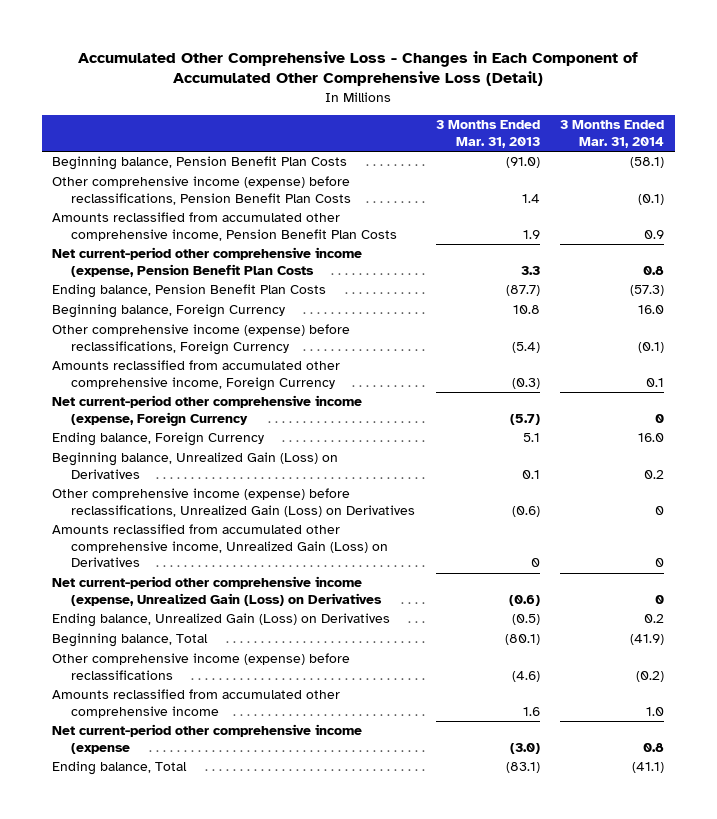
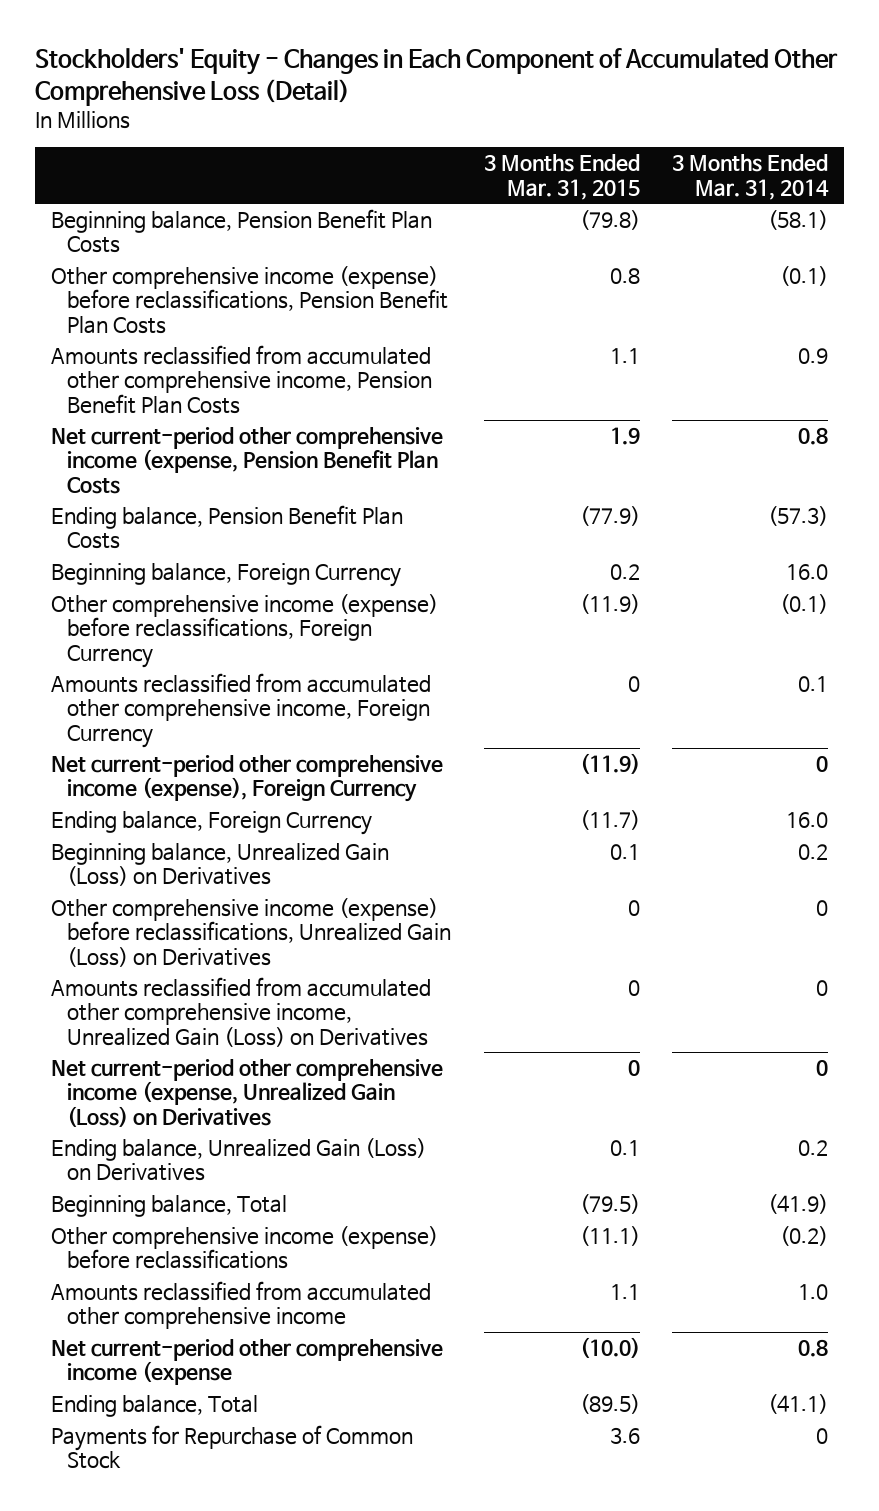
- Accumulated Other Comprehensive Loss - Changes in Each Component of Accumulated Other Comprehensive Loss (Detail)
+ Stockholders' Equity - Changes in Each Component of Accumulated Other Comprehensive Loss (Detail)
- | 3 Months Ended Mar. 31, 2013 | 3 Months Ended Mar. 31, 2014
+ | 3 Months Ended Mar. 31, 2015 | 3 Months Ended Mar. 31, 2014
- Net current-period other comprehensive income (expense, Foreign Currency | (5.7) | 0
+ Net current-period other comprehensive income (expense), Foreign Currency | (11.9) | 0
+ Payments for Repurchase of Common Stock | 3.6 | 0

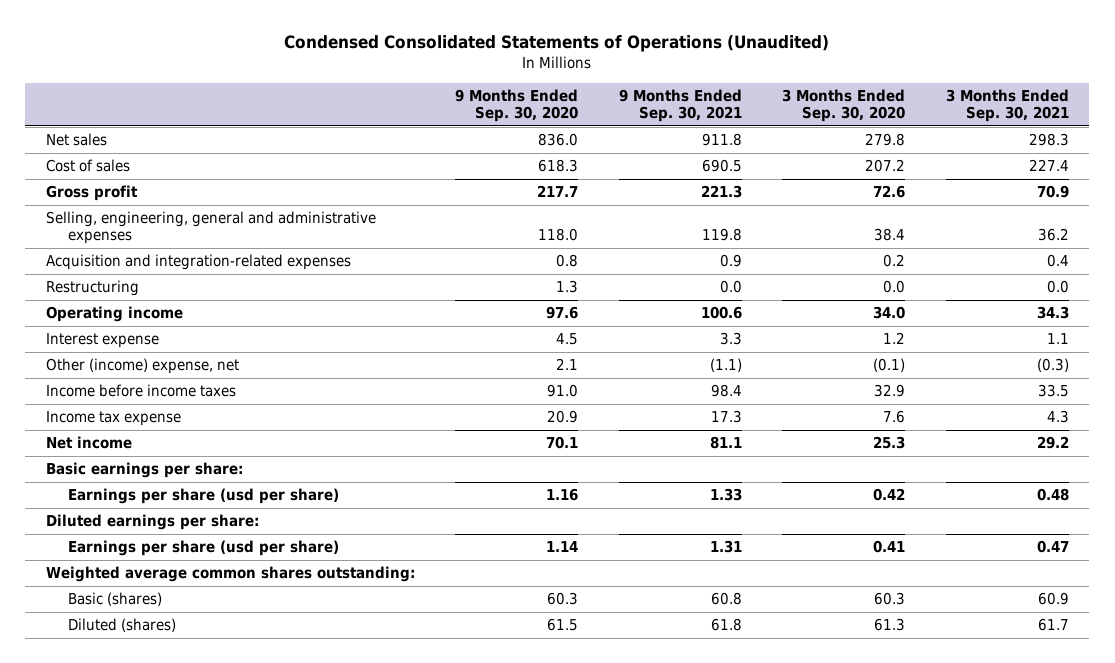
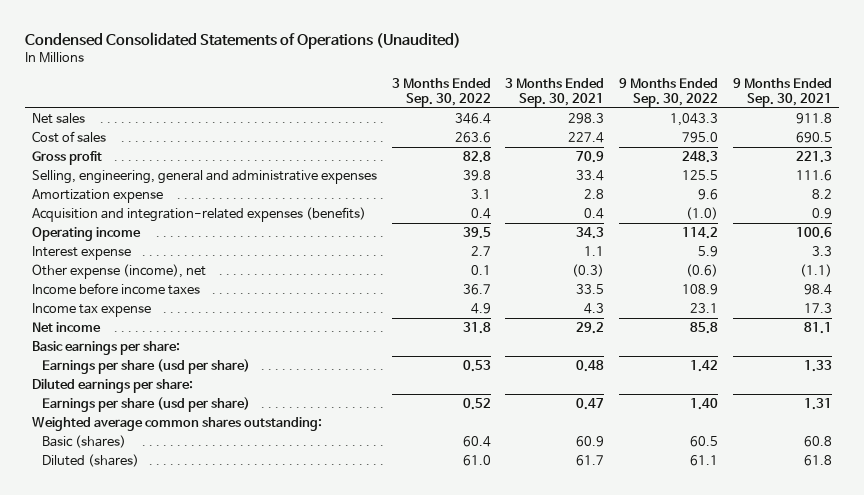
- | 9 Months Ended Sep. 30, 2020 | 9 Months Ended Sep. 30, 2021 | 3 Months Ended Sep. 30, 2020 | 3 Months Ended Sep. 30, 2021
+ | 3 Months Ended Sep. 30, 2022 | 3 Months Ended Sep. 30, 2021 | 9 Months Ended Sep. 30, 2022 | 9 Months Ended Sep. 30, 2021
- Selling, engineering, general and administrative expenses | 118.0 | 119.8 | 38.4 | 36.2
- Acquisition and integration-related expenses | 0.8 | 0.9 | 0.2 | 0.4
- Restructuring | 1.3 | 0.0 | 0.0 | 0.0
+ Selling, engineering, general and administrative expenses | 39.8 | 33.4 | 125.5 | 111.6
+ Amortization expense | 3.1 | 2.8 | 9.6 | 8.2
+ Acquisition and integration-related expenses (benefits) | 0.4 | 0.4 | (1.0) | 0.9
- Other (income) expense, net | 2.1 | (1.1) | (0.1) | (0.3)
+ Other expense (income), net | 0.1 | (0.3) | (0.6) | (1.1)

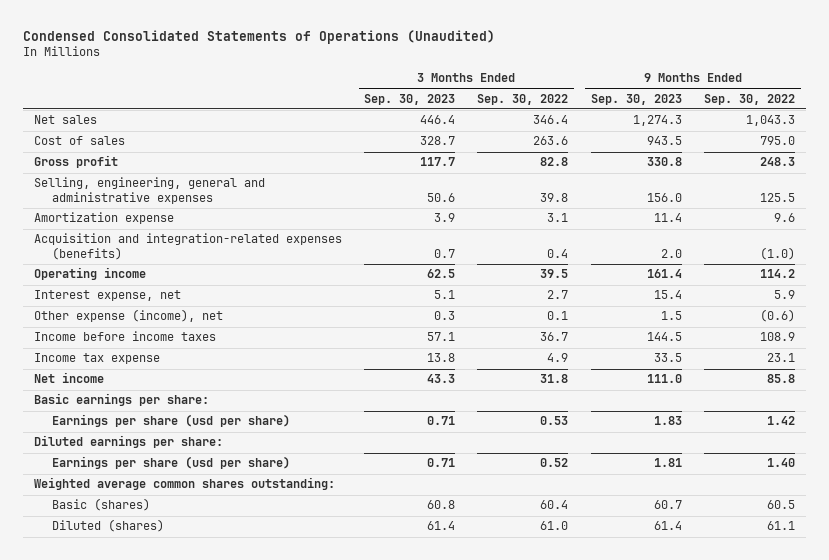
- | 3 Months Ended Sep. 30, 2022 | 3 Months Ended Sep. 30, 2021 | 9 Months Ended Sep. 30, 2022 | 9 Months Ended Sep. 30, 2021
+ | 3 Months Ended Sep. 30, 2023 | 3 Months Ended Sep. 30, 2022 | 9 Months Ended Sep. 30, 2023 | 9 Months Ended Sep. 30, 2022
- Interest expense | 2.7 | 1.1 | 5.9 | 3.3
+ Interest expense, net | 5.1 | 2.7 | 15.4 | 5.9

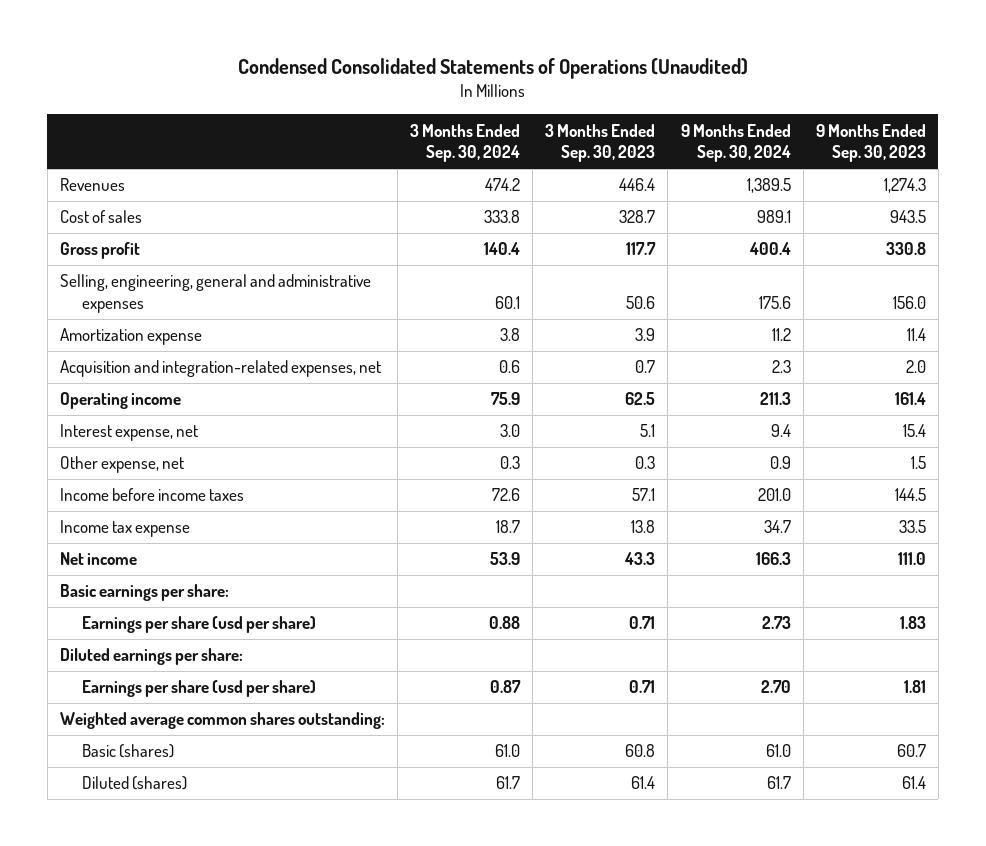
- | 3 Months Ended Sep. 30, 2023 | 3 Months Ended Sep. 30, 2022 | 9 Months Ended Sep. 30, 2023 | 9 Months Ended Sep. 30, 2022
+ | 3 Months Ended Sep. 30, 2024 | 3 Months Ended Sep. 30, 2023 | 9 Months Ended Sep. 30, 2024 | 9 Months Ended Sep. 30, 2023
- Net sales | 446.4 | 346.4 | 1,274.3 | 1,043.3
+ Revenues | 474.2 | 446.4 | 1,389.5 | 1,274.3
- Acquisition and integration-related expenses (benefits) | 0.7 | 0.4 | 2.0 | (1.0)
+ Acquisition and integration-related expenses, net | 0.6 | 0.7 | 2.3 | 2.0
- Other expense (income), net | 0.3 | 0.1 | 1.5 | (0.6)
+ Other expense, net | 0.3 | 0.3 | 0.9 | 1.5

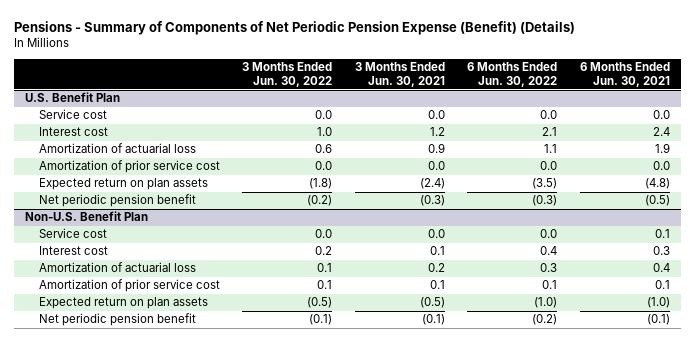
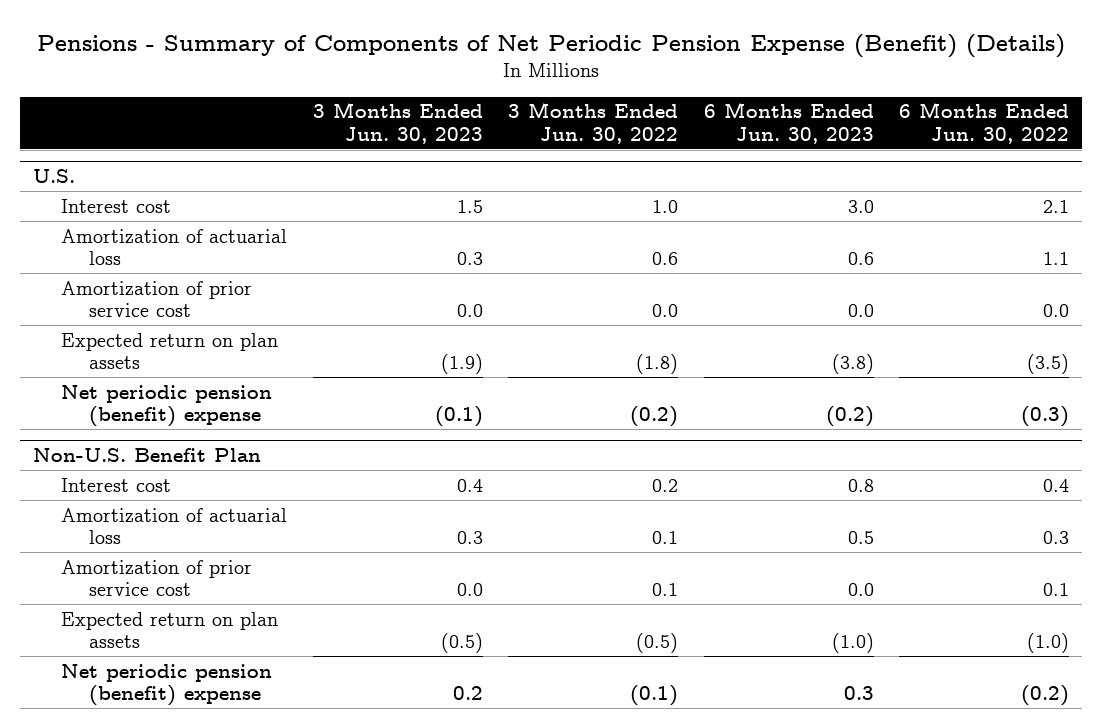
- | 3 Months Ended Jun. 30, 2022 | 3 Months Ended Jun. 30, 2021 | 6 Months Ended Jun. 30, 2022 | 6 Months Ended Jun. 30, 2021
+ | 3 Months Ended Jun. 30, 2023 | 3 Months Ended Jun. 30, 2022 | 6 Months Ended Jun. 30, 2023 | 6 Months Ended Jun. 30, 2022
- U.S. Benefit Plan
- Service cost | 0.0 | 0.0 | 0.0 | 0.0
+ U.S.
- Net periodic pension benefit | (0.2) | (0.3) | (0.3) | (0.5)
+ Net periodic pension (benefit) expense | (0.1) | (0.2) | (0.2) | (0.3)
@ Non-U.S. Benefit Plan
- Service cost | 0.0 | 0.0 | 0.0 | 0.1
- Net periodic pension benefit | (0.1) | (0.1) | (0.2) | (0.1)
+ Net periodic pension (benefit) expense | 0.2 | (0.1) | 0.3 | (0.2)

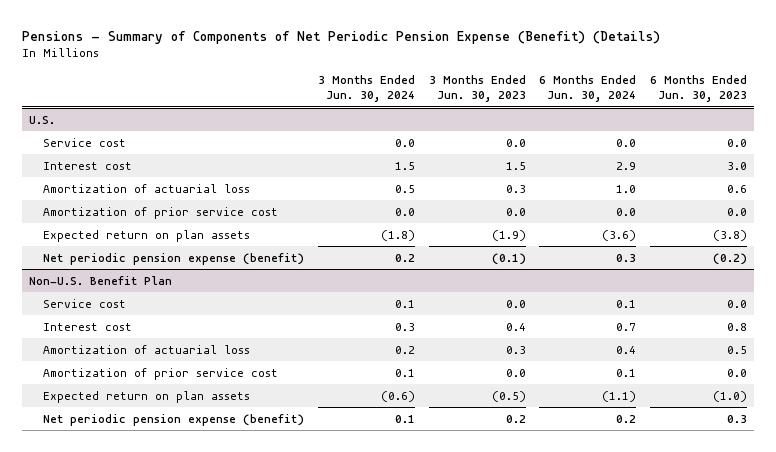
- | 3 Months Ended Jun. 30, 2023 | 3 Months Ended Jun. 30, 2022 | 6 Months Ended Jun. 30, 2023 | 6 Months Ended Jun. 30, 2022
+ | 3 Months Ended Jun. 30, 2024 | 3 Months Ended Jun. 30, 2023 | 6 Months Ended Jun. 30, 2024 | 6 Months Ended Jun. 30, 2023
@ U.S.
+ Service cost | 0.0 | 0.0 | 0.0 | 0.0
- Net periodic pension (benefit) expense | (0.1) | (0.2) | (0.2) | (0.3)
+ Net periodic pension expense (benefit) | 0.2 | (0.1) | 0.3 | (0.2)
@ Non-U.S. Benefit Plan
+ Service cost | 0.1 | 0.0 | 0.1 | 0.0
- Net periodic pension (benefit) expense | 0.2 | (0.1) | 0.3 | (0.2)
+ Net periodic pension expense (benefit) | 0.1 | 0.2 | 0.2 | 0.3

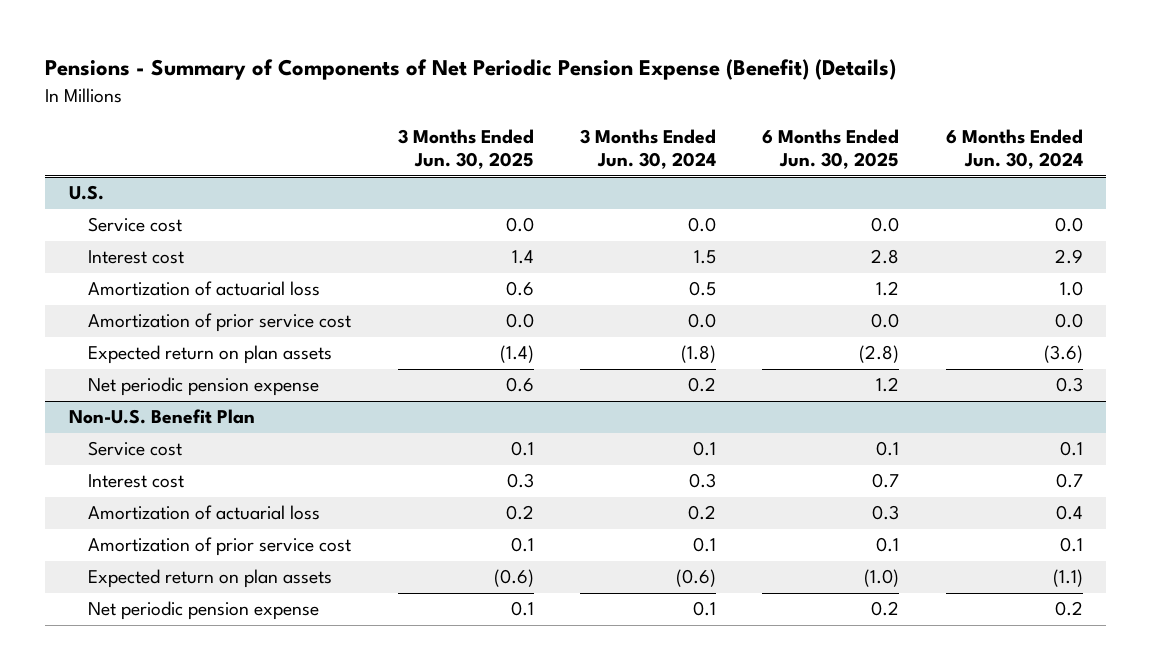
- | 3 Months Ended Jun. 30, 2024 | 3 Months Ended Jun. 30, 2023 | 6 Months Ended Jun. 30, 2024 | 6 Months Ended Jun. 30, 2023
+ | 3 Months Ended Jun. 30, 2025 | 3 Months Ended Jun. 30, 2024 | 6 Months Ended Jun. 30, 2025 | 6 Months Ended Jun. 30, 2024
@ U.S.
- Net periodic pension expense (benefit) | 0.2 | (0.1) | 0.3 | (0.2)
+ Net periodic pension expense | 0.6 | 0.2 | 1.2 | 0.3
@ Non-U.S. Benefit Plan
- Net periodic pension expense (benefit) | 0.1 | 0.2 | 0.2 | 0.3
+ Net periodic pension expense | 0.1 | 0.1 | 0.2 | 0.2

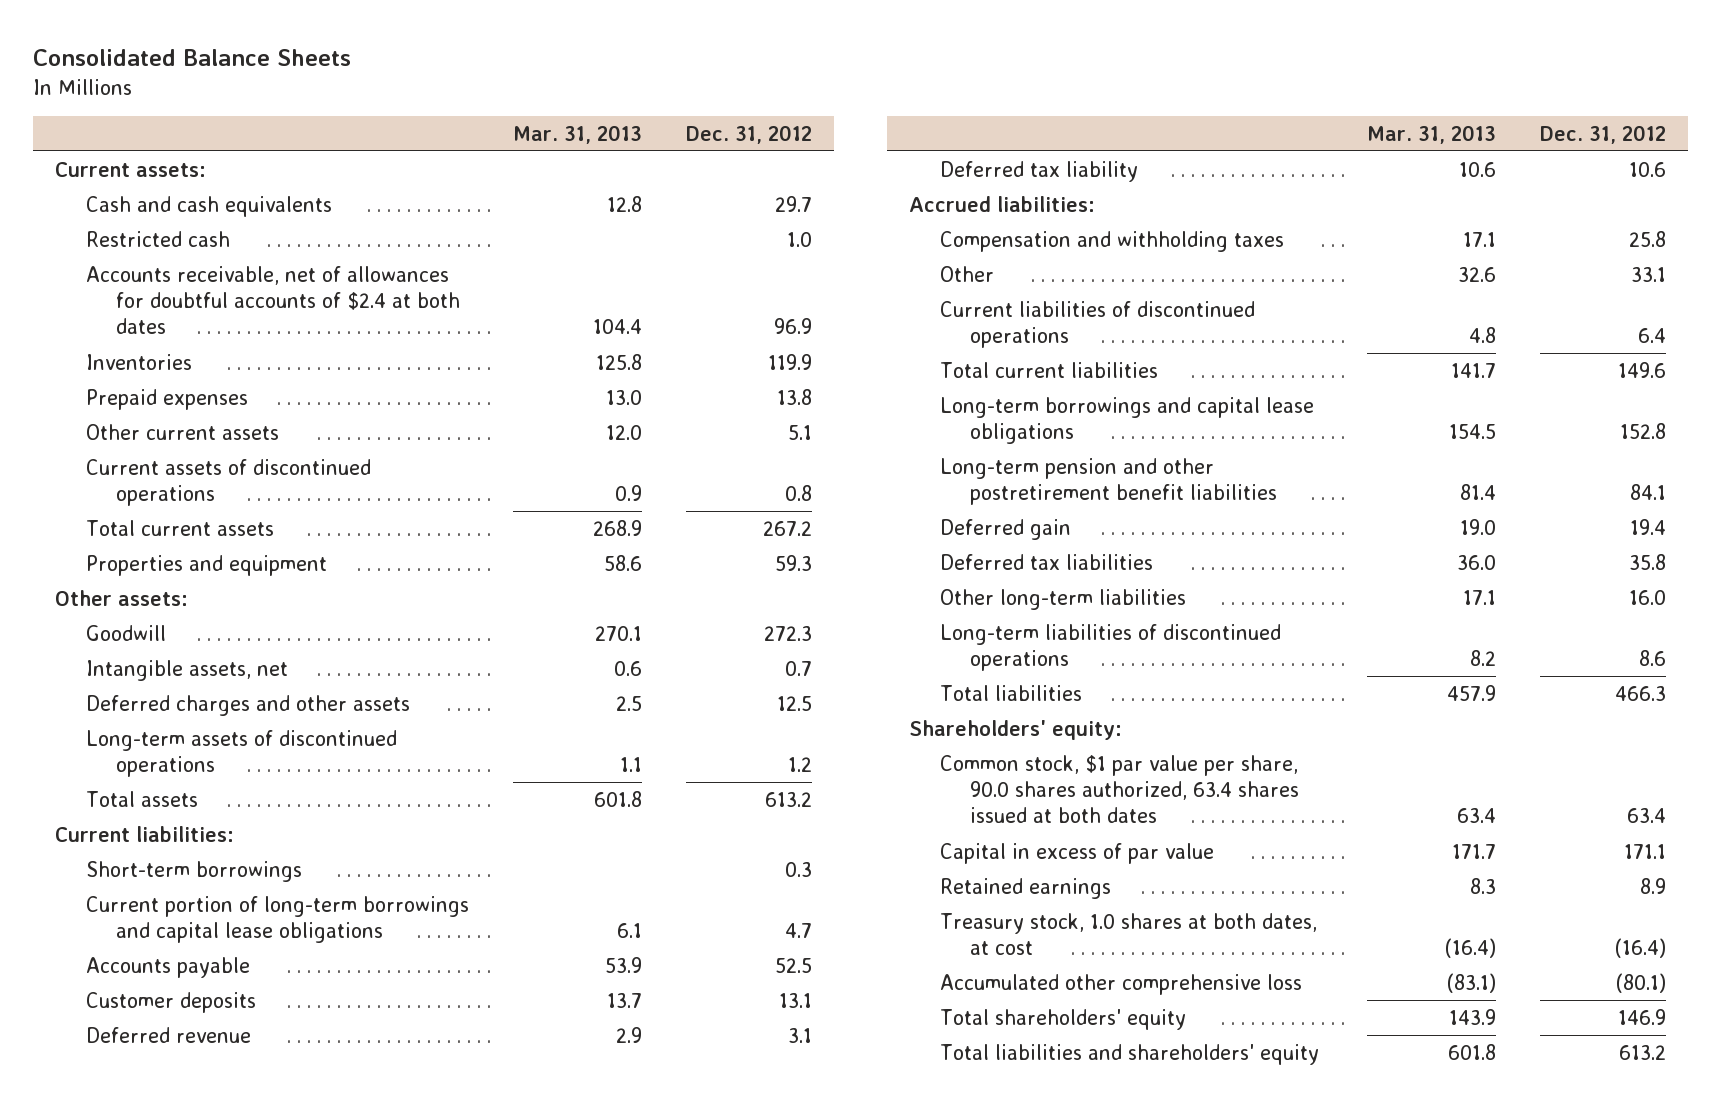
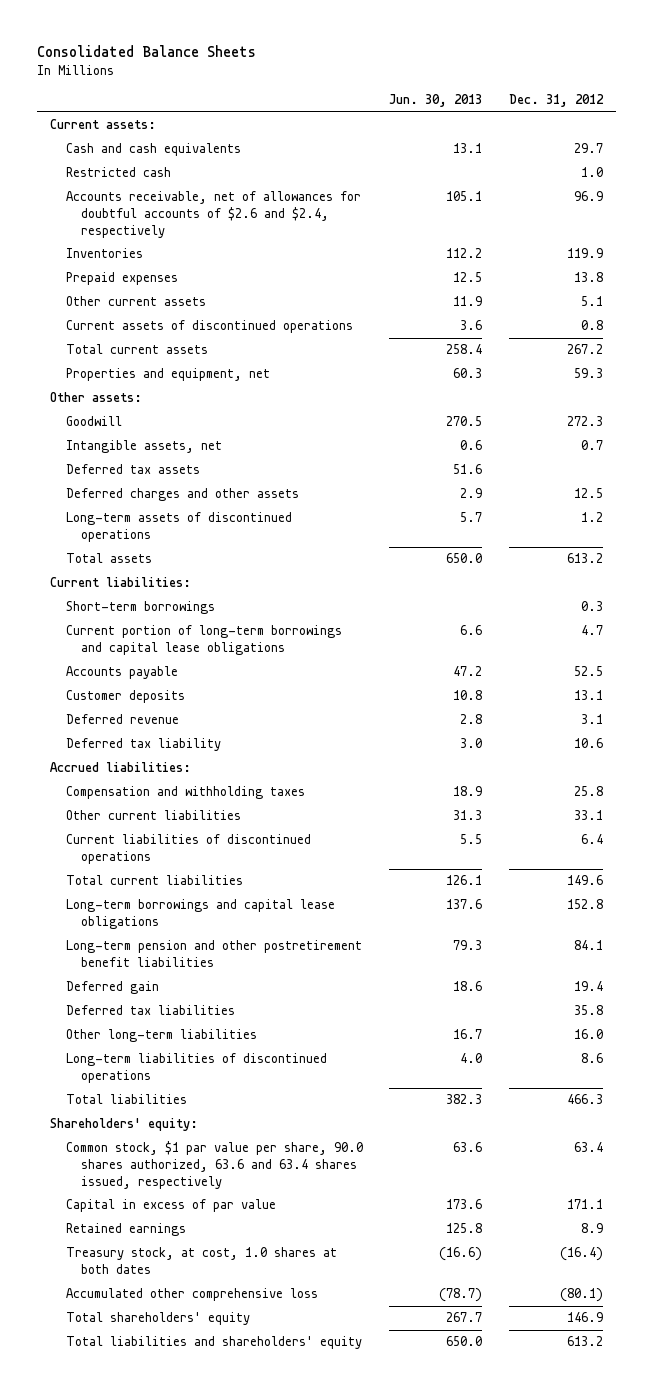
- | Mar. 31, 2013 | Dec. 31, 2012
+ | Jun. 30, 2013 | Dec. 31, 2012
- Accounts receivable, net of allowances for doubtful accounts of $2.4 at both dates | 104.4 | 96.9
+ Accounts receivable, net of allowances for doubtful accounts of $2.6 and $2.4, respectively | 105.1 | 96.9
- Properties and equipment | 58.6 | 59.3
+ Properties and equipment, net | 60.3 | 59.3
+ Deferred tax assets | 51.6 |
- Other | 32.6 | 33.1
+ Other current liabilities | 31.3 | 33.1
- Common stock, $1 par value per share, 90.0 shares authorized, 63.4 shares issued at both dates | 63.4 | 63.4
+ Common stock, $1 par value per share, 90.0 shares authorized, 63.6 and 63.4 shares issued, respectively | 63.6 | 63.4
- Treasury stock, 1.0 shares at both dates, at cost | (16.4) | (16.4)
+ Treasury stock, at cost, 1.0 shares at both dates | (16.6) | (16.4)

